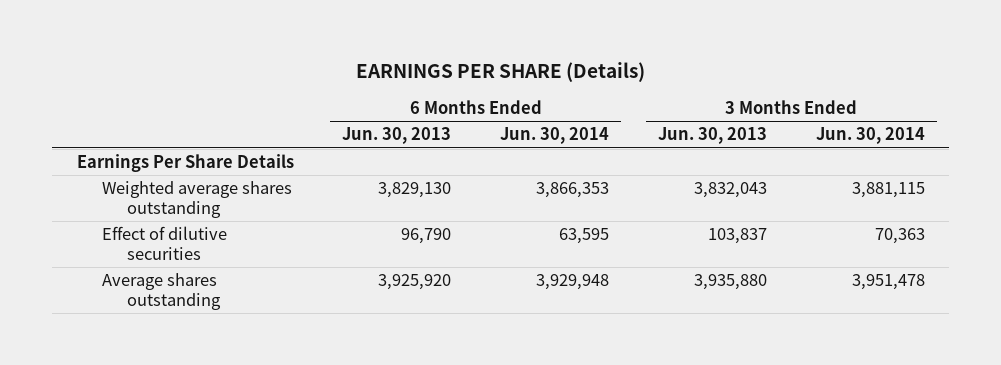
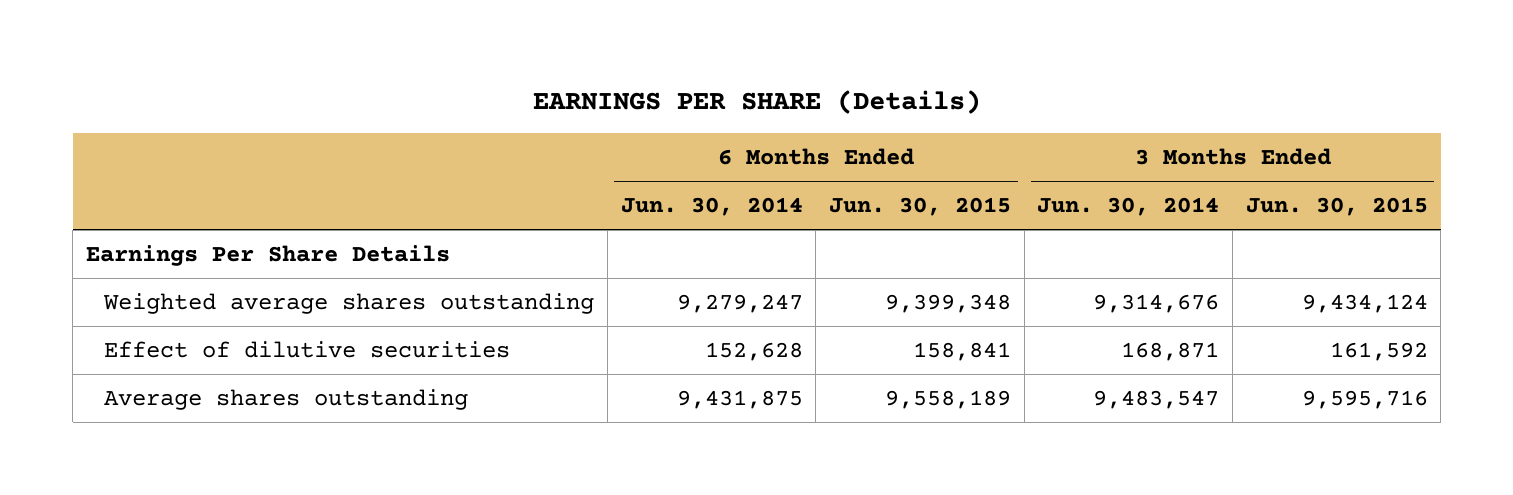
- | 6 Months Ended Jun. 30, 2013 | 6 Months Ended Jun. 30, 2014 | 3 Months Ended Jun. 30, 2013 | 3 Months Ended Jun. 30, 2014
+ | 6 Months Ended Jun. 30, 2014 | 6 Months Ended Jun. 30, 2015 | 3 Months Ended Jun. 30, 2014 | 3 Months Ended Jun. 30, 2015
- Weighted average shares outstanding | 3,829,130 | 3,866,353 | 3,832,043 | 3,881,115
- Effect of dilutive securities | 96,790 | 63,595 | 103,837 | 70,363
- Average shares outstanding | 3,925,920 | 3,929,948 | 3,935,880 | 3,951,478
+ Weighted average shares outstanding | 9,279,247 | 9,399,348 | 9,314,676 | 9,434,124
+ Effect of dilutive securities | 152,628 | 158,841 | 168,871 | 161,592
+ Average shares outstanding | 9,431,875 | 9,558,189 | 9,483,547 | 9,595,716

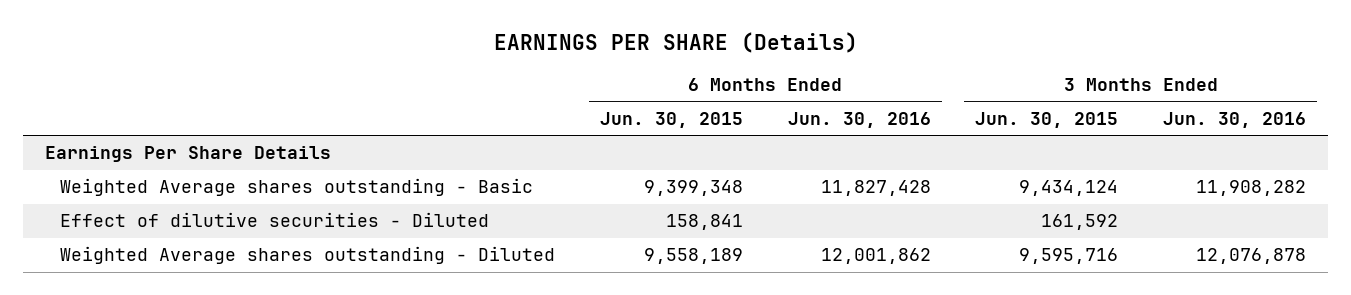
- | 6 Months Ended Jun. 30, 2014 | 6 Months Ended Jun. 30, 2015 | 3 Months Ended Jun. 30, 2014 | 3 Months Ended Jun. 30, 2015
+ | 6 Months Ended Jun. 30, 2015 | 6 Months Ended Jun. 30, 2016 | 3 Months Ended Jun. 30, 2015 | 3 Months Ended Jun. 30, 2016
- Weighted average shares outstanding | 9,279,247 | 9,399,348 | 9,314,676 | 9,434,124
- Effect of dilutive securities | 152,628 | 158,841 | 168,871 | 161,592
- Average shares outstanding | 9,431,875 | 9,558,189 | 9,483,547 | 9,595,716
+ Weighted Average shares outstanding - Basic | 9,399,348 | 11,827,428 | 9,434,124 | 11,908,282
+ Effect of dilutive securities - Diluted | 158,841 | | 161,592 |
+ Weighted Average shares outstanding - Diluted | 9,558,189 | 12,001,862 | 9,595,716 | 12,076,878

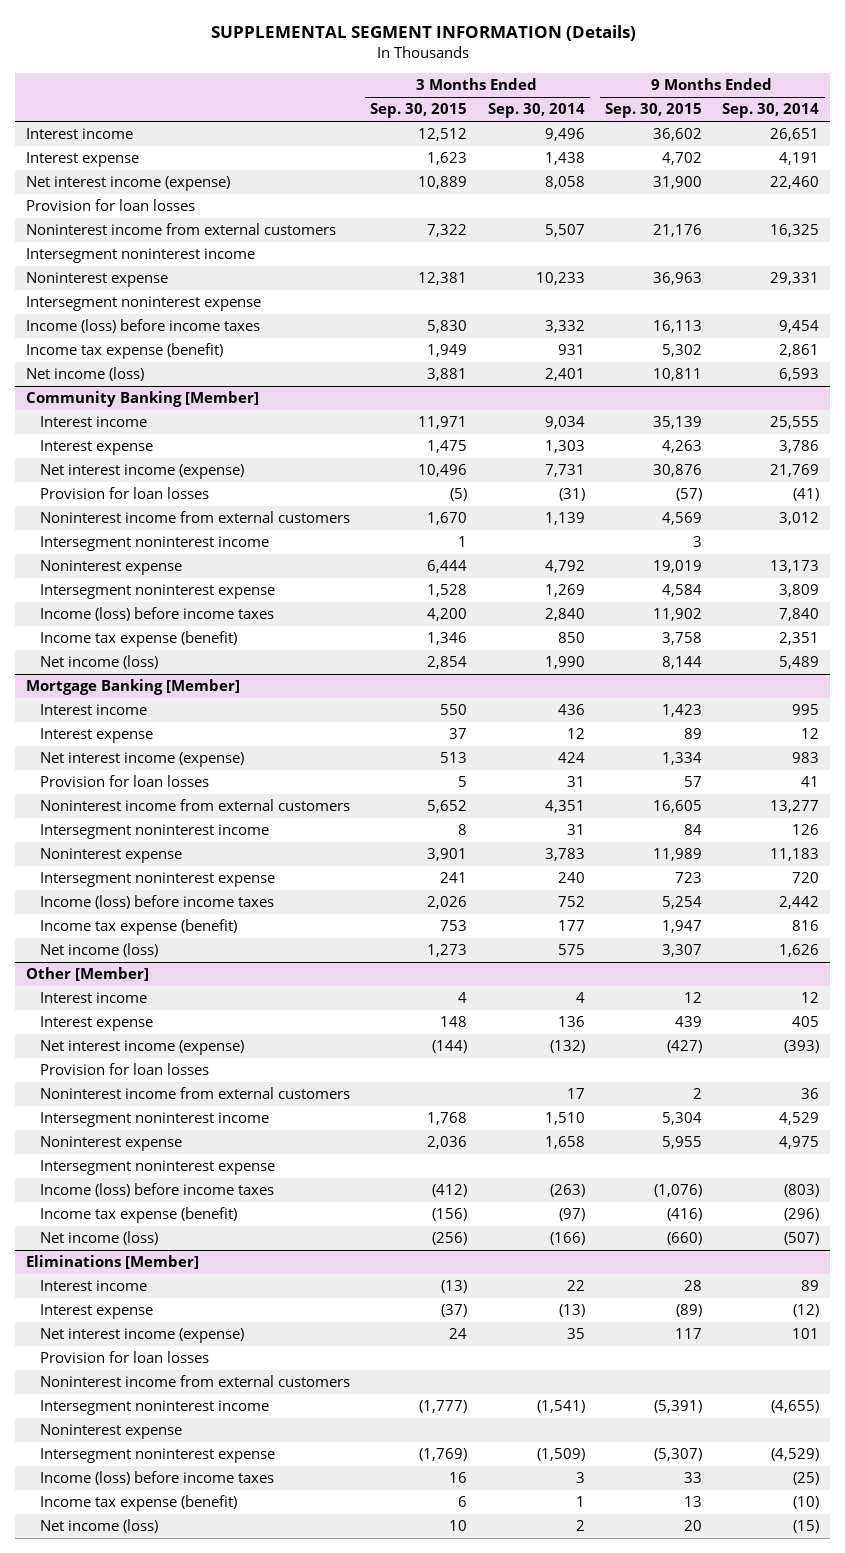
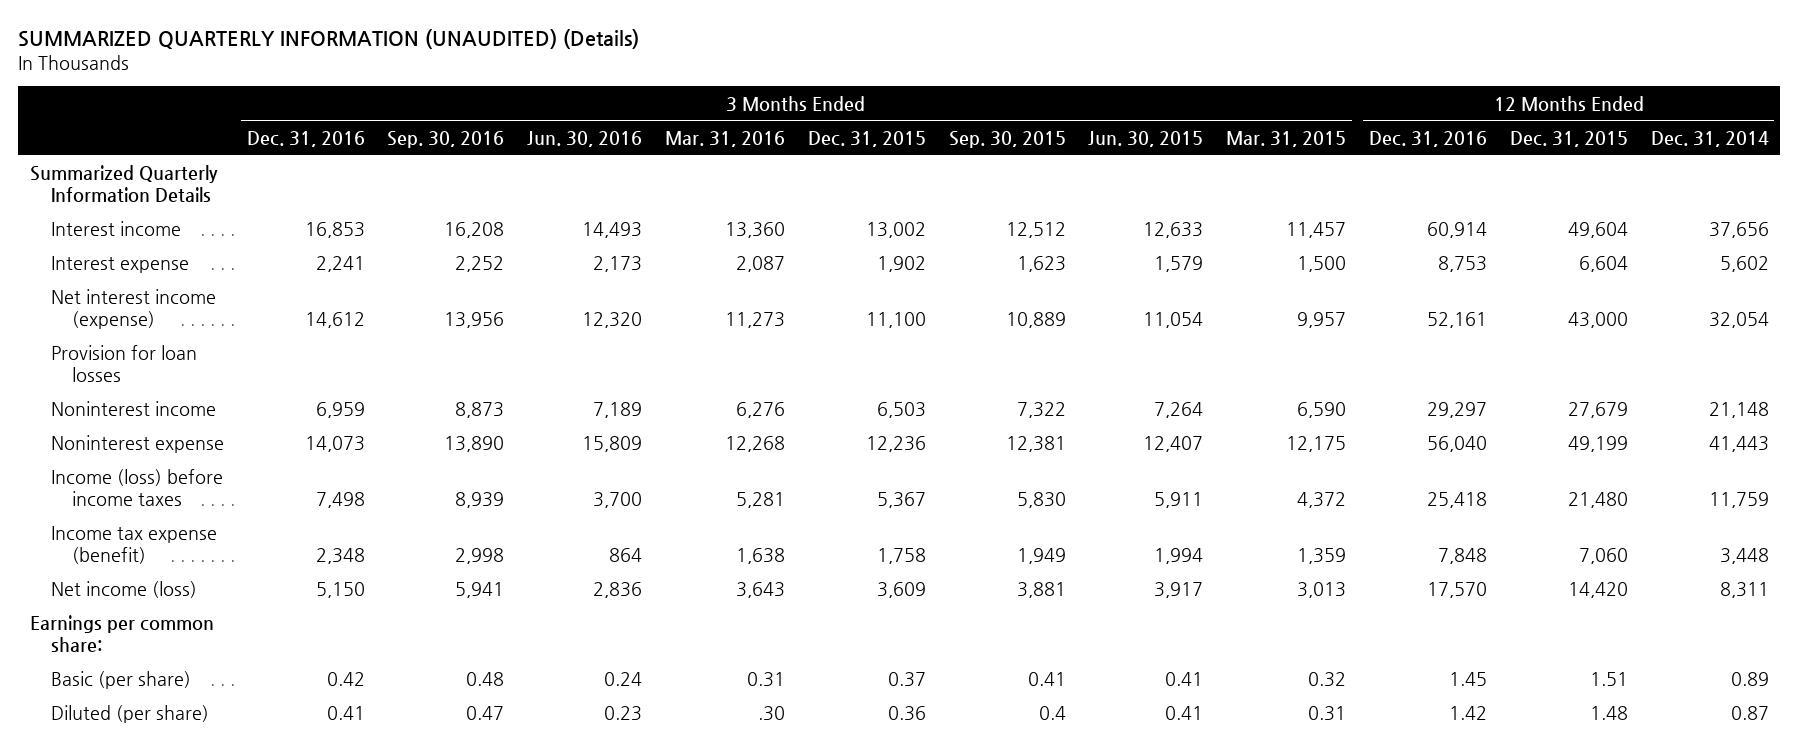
- SUPPLEMENTAL SEGMENT INFORMATION (Details)
+ SUMMARIZED QUARTERLY INFORMATION (UNAUDITED) (Details)
- | 3 Months Ended Sep. 30, 2015 | 3 Months Ended Sep. 30, 2014 | 9 Months Ended Sep. 30, 2015 | 9 Months Ended Sep. 30, 2014
+ | 3 Months Ended Dec. 31, 2016 | 3 Months Ended Sep. 30, 2016 | 3 Months Ended Jun. 30, 2016 | 3 Months Ended Mar. 31, 2016 | 3 Months Ended Dec. 31, 2015 | 3 Months Ended Sep. 30, 2015 | 3 Months Ended Jun. 30, 2015 | 3 Months Ended Mar. 31, 2015 | 12 Months Ended Dec. 31, 2016 | 12 Months Ended Dec. 31, 2015 | 12 Months Ended Dec. 31, 2014
+ Summarized Quarterly Information Details
- Noninterest income from external customers | 7,322 | 5,507 | 21,176 | 16,325
- Intersegment noninterest income
+ Noninterest income | 6,959 | 8,873 | 7,189 | 6,276 | 6,503 | 7,322 | 7,264 | 6,590 | 29,297 | 27,679 | 21,148
- Intersegment noninterest expense
- Community Banking [Member]
- Interest income | 11,971 | 9,034 | 35,139 | 25,555
- Interest expense | 1,475 | 1,303 | 4,263 | 3,786
- Net interest income (expense) | 10,496 | 7,731 | 30,876 | 21,769
- Provision for loan losses | (5) | (31) | (57) | (41)
- Noninterest income from external customers | 1,670 | 1,139 | 4,569 | 3,012
- Intersegment noninterest income | 1 | | 3 |
- Noninterest expense | 6,444 | 4,792 | 19,019 | 13,173
- Intersegment noninterest expense | 1,528 | 1,269 | 4,584 | 3,809
- Income (loss) before income taxes | 4,200 | 2,840 | 11,902 | 7,840
- Income tax expense (benefit) | 1,346 | 850 | 3,758 | 2,351
- Net income (loss) | 2,854 | 1,990 | 8,144 | 5,489
- Mortgage Banking [Member]
- Interest income | 550 | 436 | 1,423 | 995
- Interest expense | 37 | 12 | 89 | 12
- Net interest income (expense) | 513 | 424 | 1,334 | 983
- Provision for loan losses | 5 | 31 | 57 | 41
- Noninterest income from external customers | 5,652 | 4,351 | 16,605 | 13,277
- Intersegment noninterest income | 8 | 31 | 84 | 126
- Noninterest expense | 3,901 | 3,783 | 11,989 | 11,183
- Intersegment noninterest expense | 241 | 240 | 723 | 720
- Income (loss) before income taxes | 2,026 | 752 | 5,254 | 2,442
- Income tax expense (benefit) | 753 | 177 | 1,947 | 816
- Net income (loss) | 1,273 | 575 | 3,307 | 1,626
- Other [Member]
- Interest income | 4 | 4 | 12 | 12
- Interest expense | 148 | 136 | 439 | 405
- Net interest income (expense) | (144) | (132) | (427) | (393)
- Provision for loan losses
- Noninterest income from external customers | | 17 | 2 | 36
- Intersegment noninterest income | 1,768 | 1,510 | 5,304 | 4,529
- Noninterest expense | 2,036 | 1,658 | 5,955 | 4,975
- Intersegment noninterest expense
- Income (loss) before income taxes | (412) | (263) | (1,076) | (803)
- Income tax expense (benefit) | (156) | (97) | (416) | (296)
- Net income (loss) | (256) | (166) | (660) | (507)
- Eliminations [Member]
- Interest income | (13) | 22 | 28 | 89
- Interest expense | (37) | (13) | (89) | (12)
- Net interest income (expense) | 24 | 35 | 117 | 101
- Provision for loan losses
- Noninterest income from external customers
- Intersegment noninterest income | (1,777) | (1,541) | (5,391) | (4,655)
- Noninterest expense
- Intersegment noninterest expense | (1,769) | (1,509) | (5,307) | (4,529)
- Income (loss) before income taxes | 16 | 3 | 33 | (25)
- Income tax expense (benefit) | 6 | 1 | 13 | (10)
- Net income (loss) | 10 | 2 | 20 | (15)
+ Earnings per common share:
+ Basic (per share) | 0.42 | 0.48 | 0.24 | 0.31 | 0.37 | 0.41 | 0.41 | 0.32 | 1.45 | 1.51 | 0.89
+ Diluted (per share) | 0.41 | 0.47 | 0.23 | .30 | 0.36 | 0.4 | 0.41 | 0.31 | 1.42 | 1.48 | 0.87

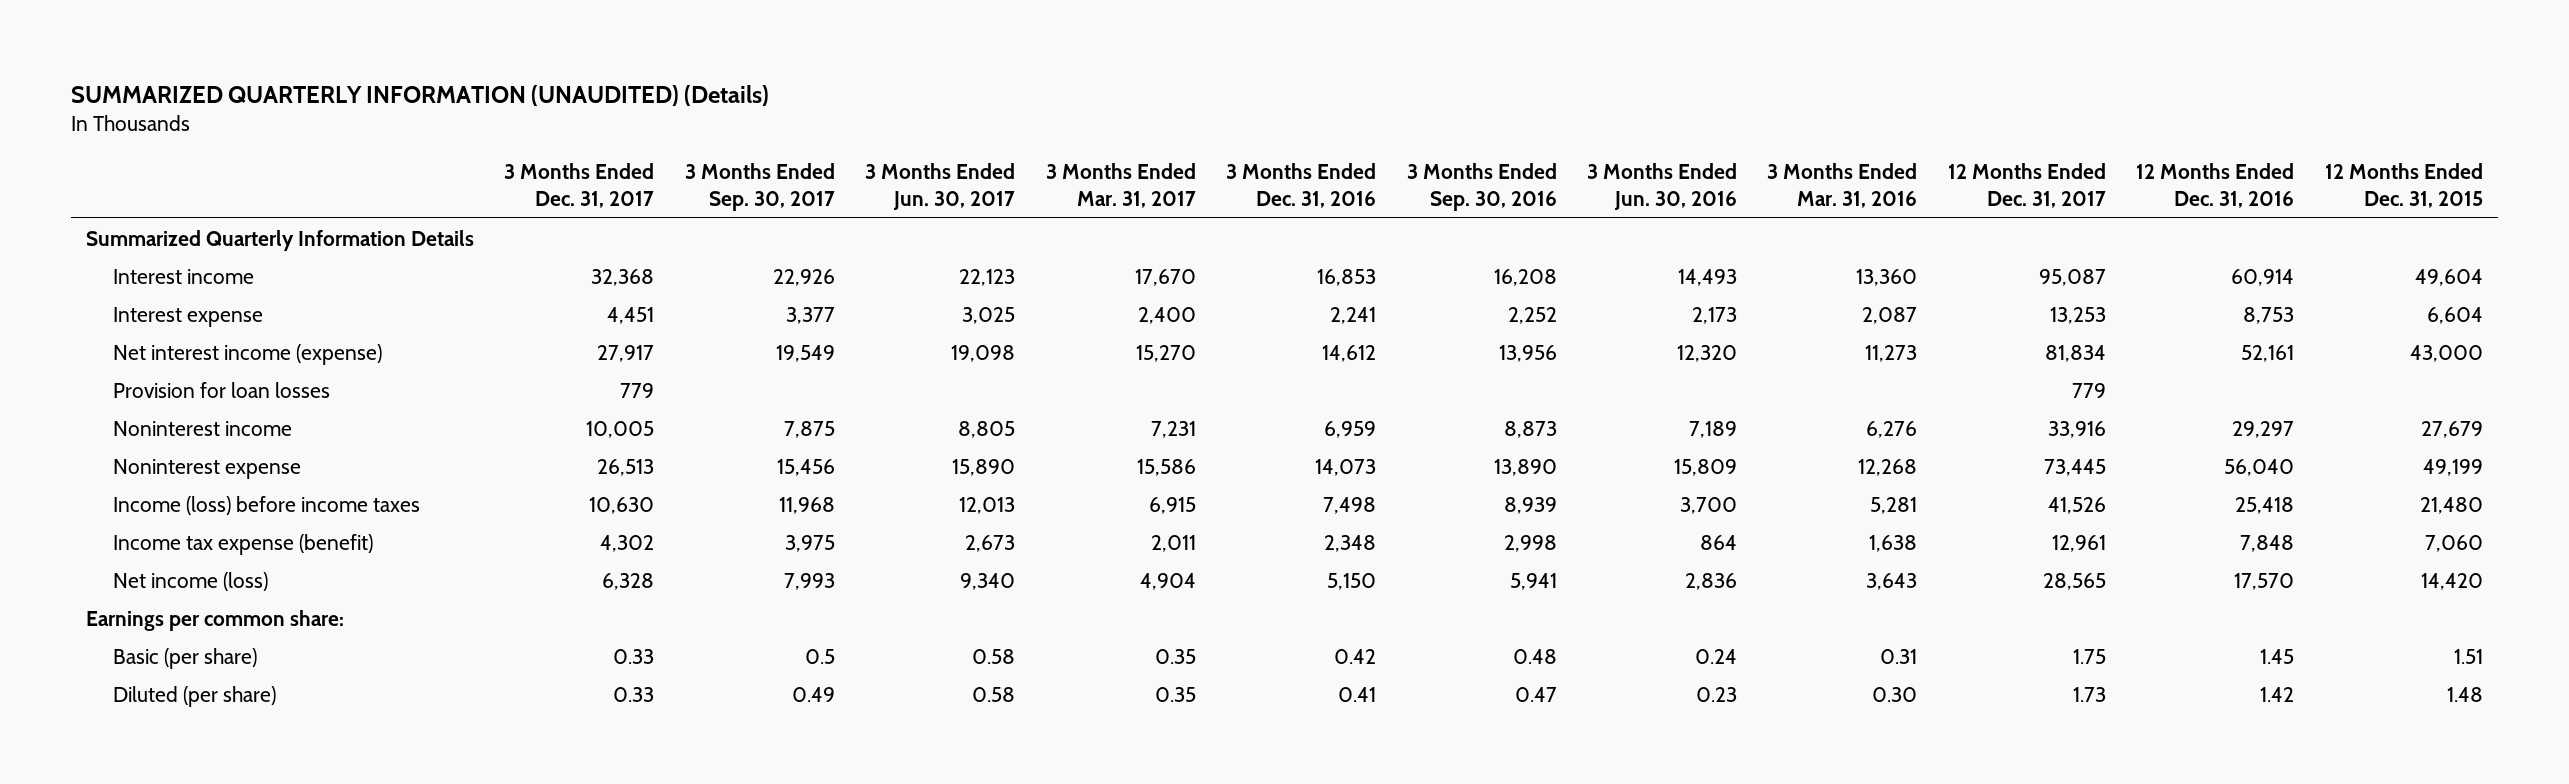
- | 3 Months Ended Dec. 31, 2016 | 3 Months Ended Sep. 30, 2016 | 3 Months Ended Jun. 30, 2016 | 3 Months Ended Mar. 31, 2016 | 3 Months Ended Dec. 31, 2015 | 3 Months Ended Sep. 30, 2015 | 3 Months Ended Jun. 30, 2015 | 3 Months Ended Mar. 31, 2015 | 12 Months Ended Dec. 31, 2016 | 12 Months Ended Dec. 31, 2015 | 12 Months Ended Dec. 31, 2014
+ | 3 Months Ended Dec. 31, 2017 | 3 Months Ended Sep. 30, 2017 | 3 Months Ended Jun. 30, 2017 | 3 Months Ended Mar. 31, 2017 | 3 Months Ended Dec. 31, 2016 | 3 Months Ended Sep. 30, 2016 | 3 Months Ended Jun. 30, 2016 | 3 Months Ended Mar. 31, 2016 | 12 Months Ended Dec. 31, 2017 | 12 Months Ended Dec. 31, 2016 | 12 Months Ended Dec. 31, 2015
- Diluted (per share) | 0.41 | 0.47 | 0.23 | .30 | 0.36 | 0.4 | 0.41 | 0.31 | 1.42 | 1.48 | 0.87
+ Diluted (per share) | 0.33 | 0.49 | 0.58 | 0.35 | 0.41 | 0.47 | 0.23 | 0.30 | 1.73 | 1.42 | 1.48

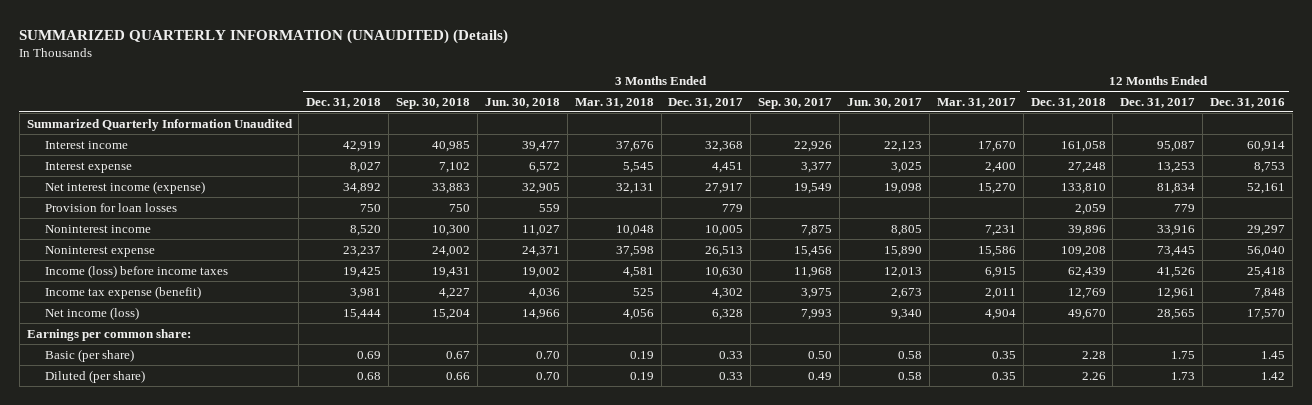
- | 3 Months Ended Dec. 31, 2017 | 3 Months Ended Sep. 30, 2017 | 3 Months Ended Jun. 30, 2017 | 3 Months Ended Mar. 31, 2017 | 3 Months Ended Dec. 31, 2016 | 3 Months Ended Sep. 30, 2016 | 3 Months Ended Jun. 30, 2016 | 3 Months Ended Mar. 31, 2016 | 12 Months Ended Dec. 31, 2017 | 12 Months Ended Dec. 31, 2016 | 12 Months Ended Dec. 31, 2015
+ | 3 Months Ended Dec. 31, 2018 | 3 Months Ended Sep. 30, 2018 | 3 Months Ended Jun. 30, 2018 | 3 Months Ended Mar. 31, 2018 | 3 Months Ended Dec. 31, 2017 | 3 Months Ended Sep. 30, 2017 | 3 Months Ended Jun. 30, 2017 | 3 Months Ended Mar. 31, 2017 | 12 Months Ended Dec. 31, 2018 | 12 Months Ended Dec. 31, 2017 | 12 Months Ended Dec. 31, 2016
- Summarized Quarterly Information Details
+ Summarized Quarterly Information Unaudited
- Basic (per share) | 0.33 | 0.5 | 0.58 | 0.35 | 0.42 | 0.48 | 0.24 | 0.31 | 1.75 | 1.45 | 1.51
+ Basic (per share) | 0.69 | 0.67 | 0.70 | 0.19 | 0.33 | 0.50 | 0.58 | 0.35 | 2.28 | 1.75 | 1.45

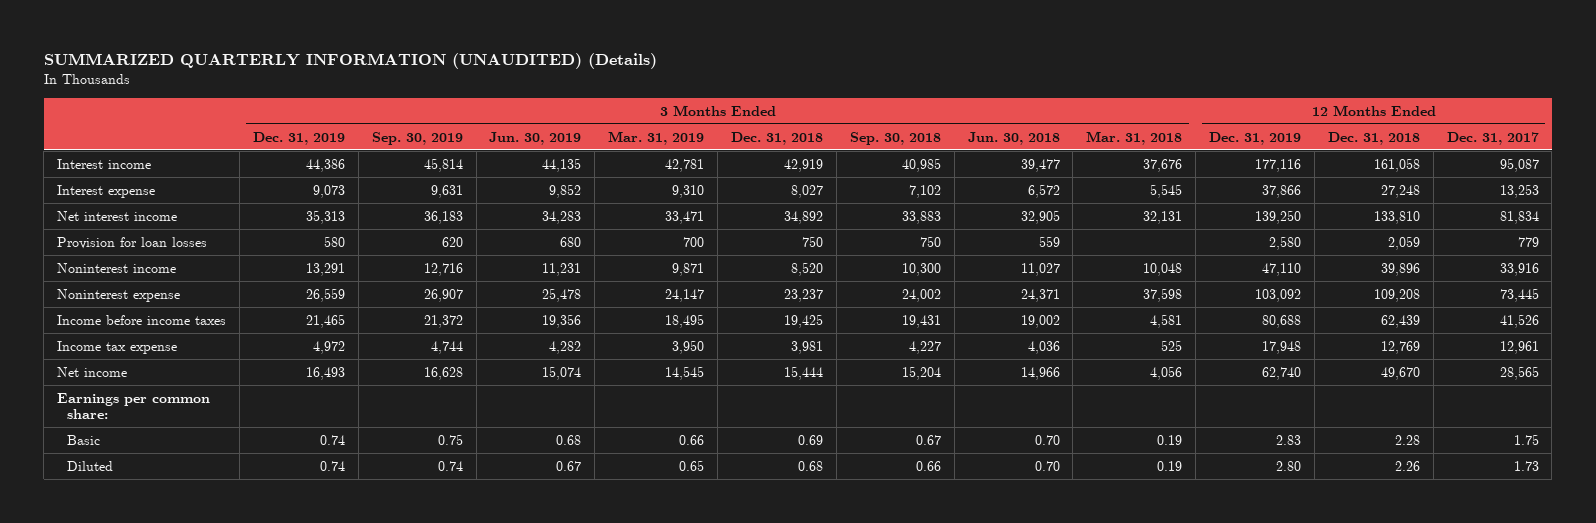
- | 3 Months Ended Dec. 31, 2018 | 3 Months Ended Sep. 30, 2018 | 3 Months Ended Jun. 30, 2018 | 3 Months Ended Mar. 31, 2018 | 3 Months Ended Dec. 31, 2017 | 3 Months Ended Sep. 30, 2017 | 3 Months Ended Jun. 30, 2017 | 3 Months Ended Mar. 31, 2017 | 12 Months Ended Dec. 31, 2018 | 12 Months Ended Dec. 31, 2017 | 12 Months Ended Dec. 31, 2016
+ | 3 Months Ended Dec. 31, 2019 | 3 Months Ended Sep. 30, 2019 | 3 Months Ended Jun. 30, 2019 | 3 Months Ended Mar. 31, 2019 | 3 Months Ended Dec. 31, 2018 | 3 Months Ended Sep. 30, 2018 | 3 Months Ended Jun. 30, 2018 | 3 Months Ended Mar. 31, 2018 | 12 Months Ended Dec. 31, 2019 | 12 Months Ended Dec. 31, 2018 | 12 Months Ended Dec. 31, 2017
- Summarized Quarterly Information Unaudited
- Net interest income (expense) | 34,892 | 33,883 | 32,905 | 32,131 | 27,917 | 19,549 | 19,098 | 15,270 | 133,810 | 81,834 | 52,161
+ Net interest income | 35,313 | 36,183 | 34,283 | 33,471 | 34,892 | 33,883 | 32,905 | 32,131 | 139,250 | 133,810 | 81,834
- Income (loss) before income taxes | 19,425 | 19,431 | 19,002 | 4,581 | 10,630 | 11,968 | 12,013 | 6,915 | 62,439 | 41,526 | 25,418
- Income tax expense (benefit) | 3,981 | 4,227 | 4,036 | 525 | 4,302 | 3,975 | 2,673 | 2,011 | 12,769 | 12,961 | 7,848
- Net income (loss) | 15,444 | 15,204 | 14,966 | 4,056 | 6,328 | 7,993 | 9,340 | 4,904 | 49,670 | 28,565 | 17,570
+ Income before income taxes | 21,465 | 21,372 | 19,356 | 18,495 | 19,425 | 19,431 | 19,002 | 4,581 | 80,688 | 62,439 | 41,526
+ Income tax expense | 4,972 | 4,744 | 4,282 | 3,950 | 3,981 | 4,227 | 4,036 | 525 | 17,948 | 12,769 | 12,961
+ Net income | 16,493 | 16,628 | 15,074 | 14,545 | 15,444 | 15,204 | 14,966 | 4,056 | 62,740 | 49,670 | 28,565
- Basic (per share) | 0.69 | 0.67 | 0.70 | 0.19 | 0.33 | 0.50 | 0.58 | 0.35 | 2.28 | 1.75 | 1.45
- Diluted (per share) | 0.68 | 0.66 | 0.70 | 0.19 | 0.33 | 0.49 | 0.58 | 0.35 | 2.26 | 1.73 | 1.42
+ Basic | 0.74 | 0.75 | 0.68 | 0.66 | 0.69 | 0.67 | 0.70 | 0.19 | 2.83 | 2.28 | 1.75
+ Diluted | 0.74 | 0.74 | 0.67 | 0.65 | 0.68 | 0.66 | 0.70 | 0.19 | 2.80 | 2.26 | 1.73

